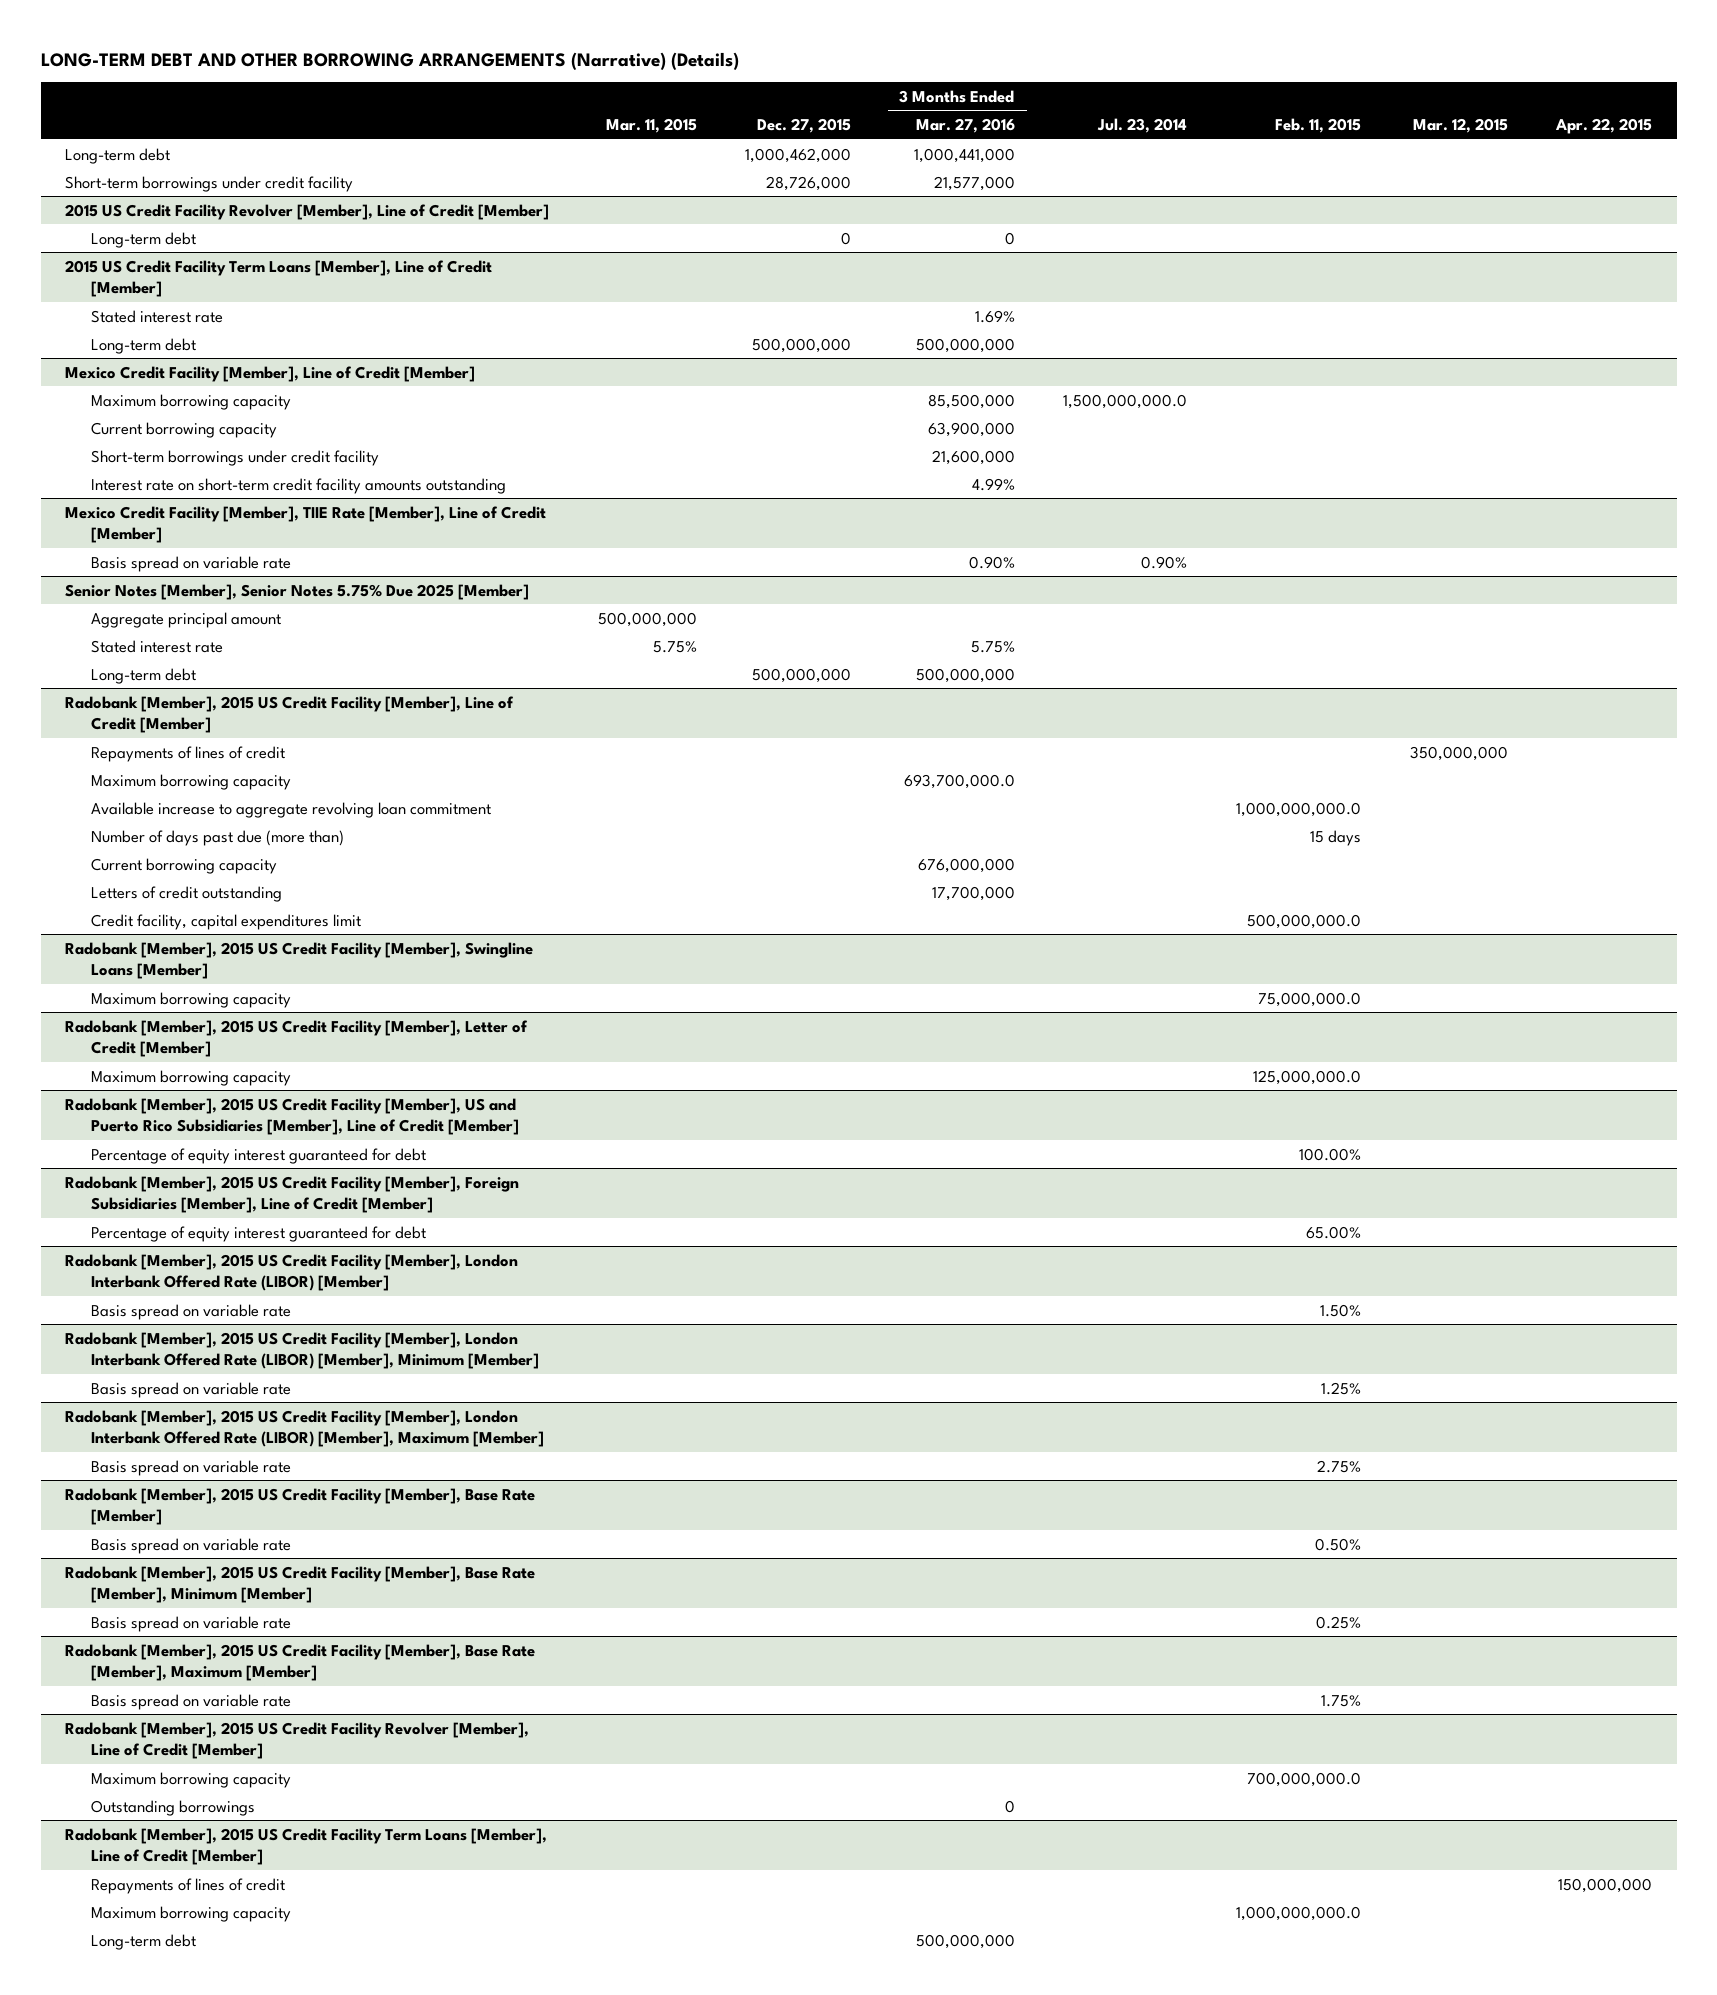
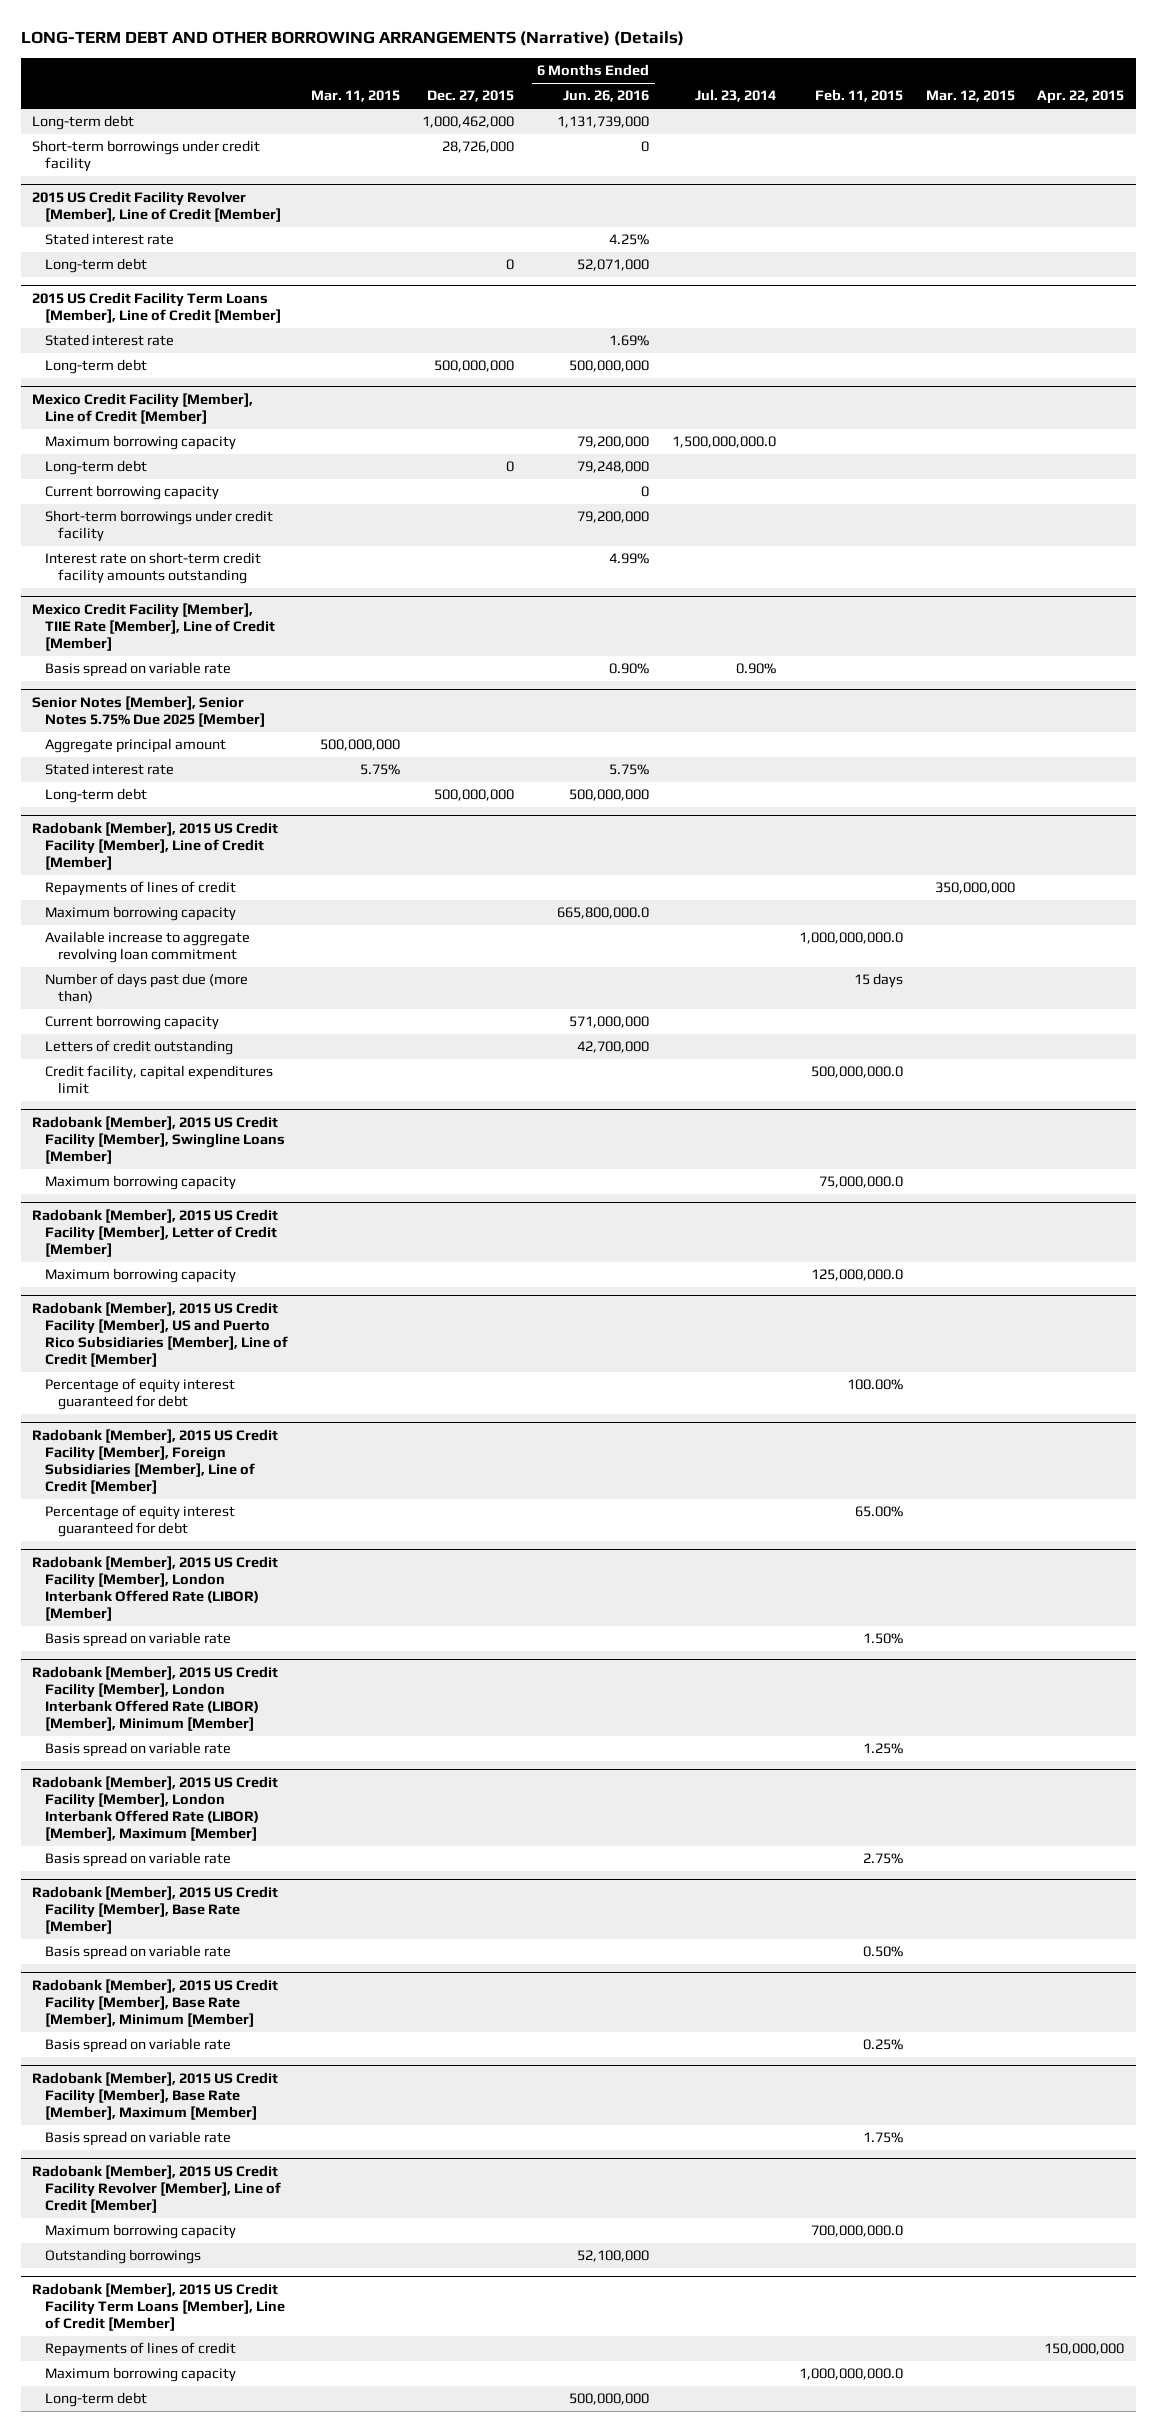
- | Mar. 11, 2015 | Dec. 27, 2015 | 3 Months Ended Mar. 27, 2016 | Jul. 23, 2014 | Feb. 11, 2015 | Mar. 12, 2015 | Apr. 22, 2015
+ | Mar. 11, 2015 | Dec. 27, 2015 | 6 Months Ended Jun. 26, 2016 | Jul. 23, 2014 | Feb. 11, 2015 | Mar. 12, 2015 | Apr. 22, 2015
@ 2015 US Credit Facility Revolver [Member], Line of Credit [Member]
+ Stated interest rate | | | 4.25% | | | |
@ Mexico Credit Facility [Member], Line of Credit [Member]
+ Long-term debt | | 0 | 79,248,000 | | | |

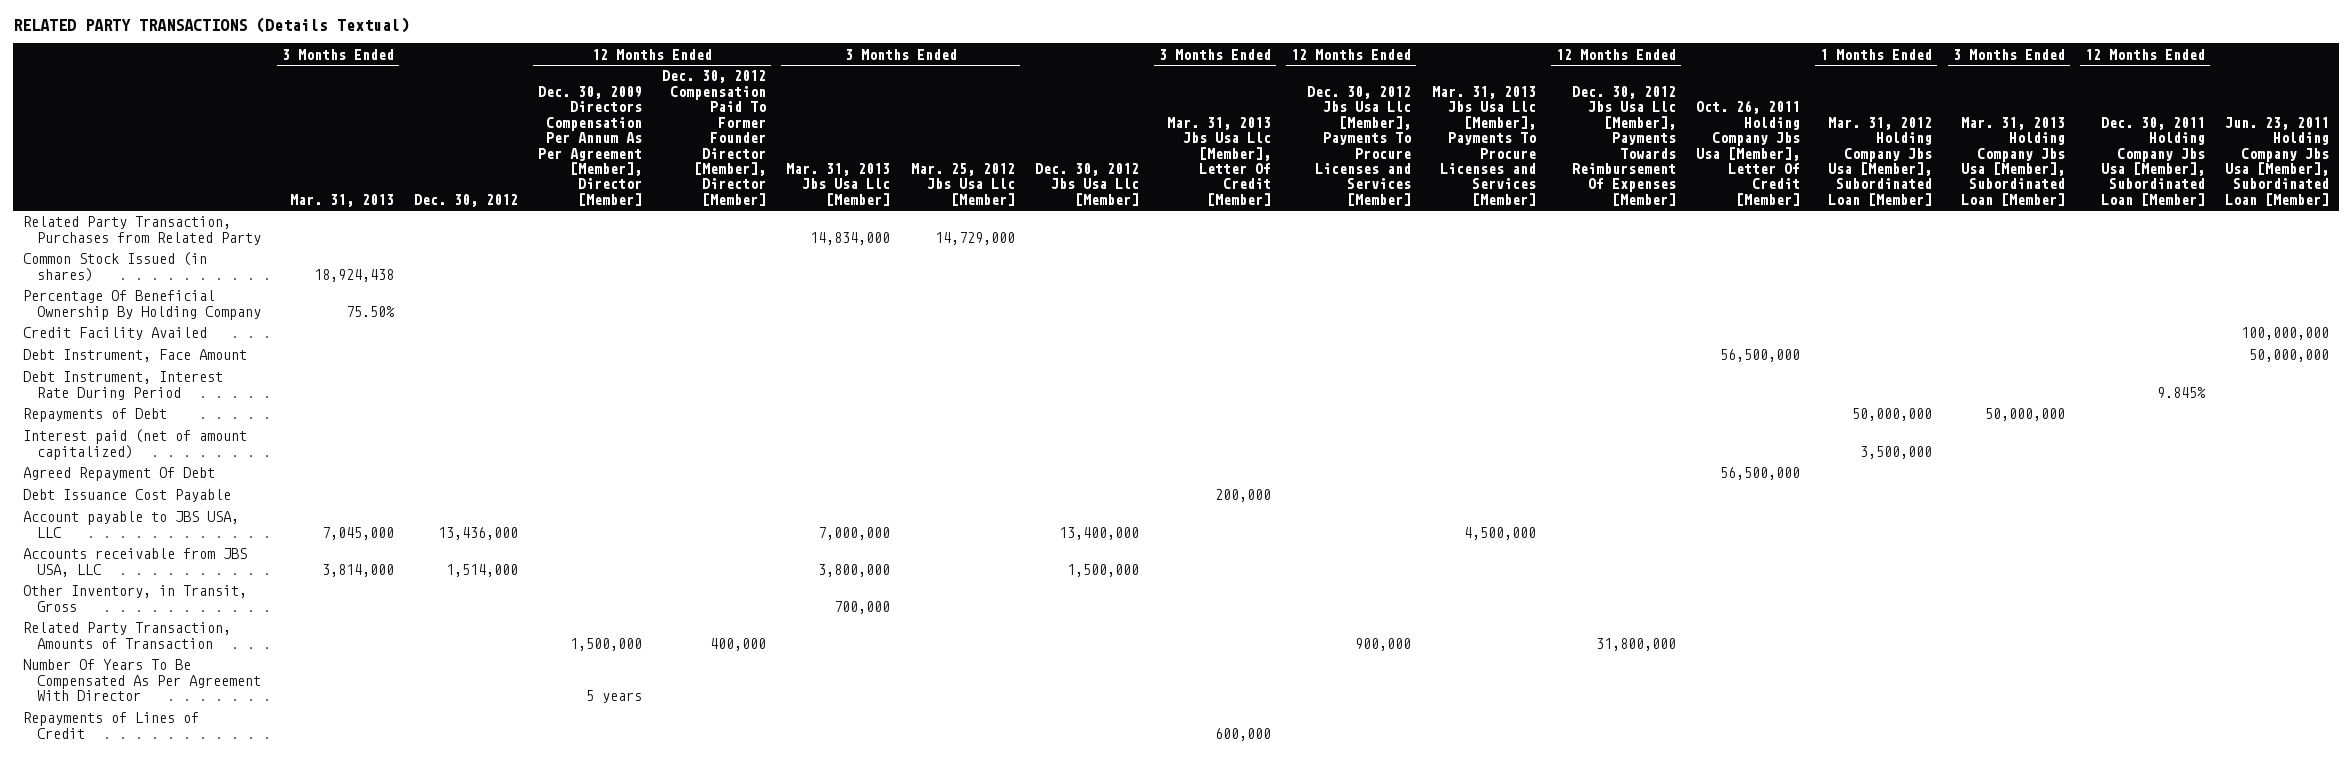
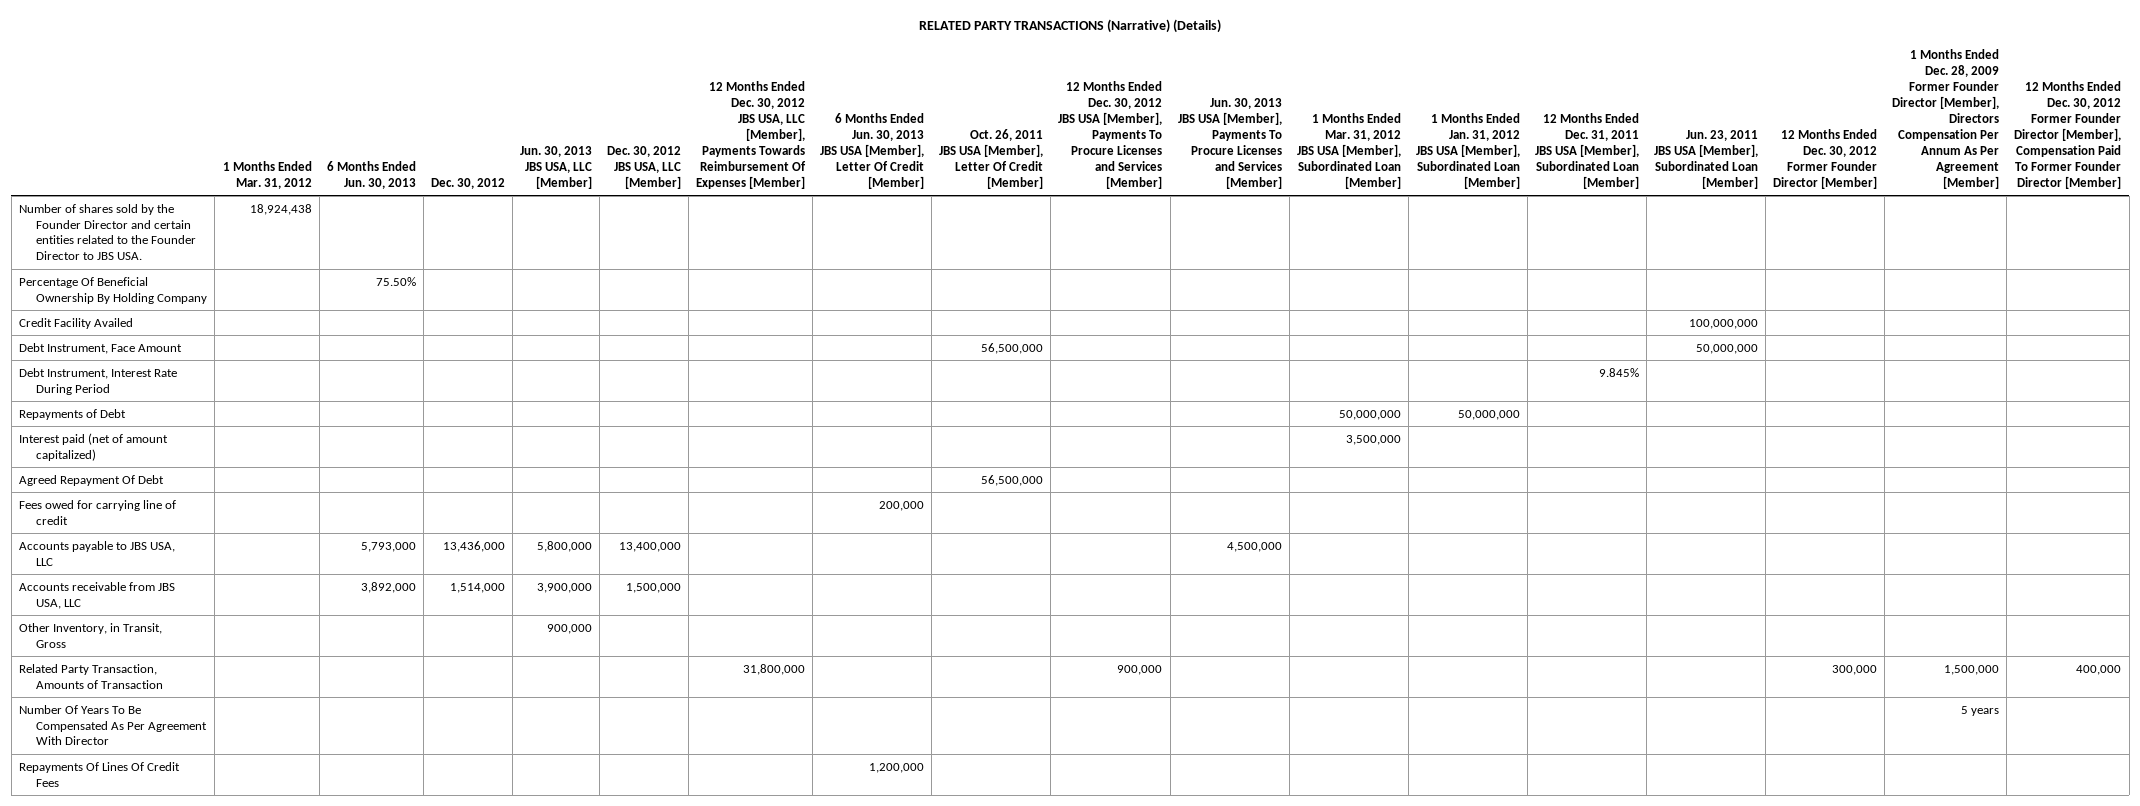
- RELATED PARTY TRANSACTIONS (Details Textual)
+ RELATED PARTY TRANSACTIONS (Narrative) (Details)
- | 3 Months Ended Mar. 31, 2013 | Dec. 30, 2012 | 12 Months Ended Dec. 30, 2009 Directors Compensation Per Annum As Per Agreement [Member], Director [Member] | 12 Months Ended Dec. 30, 2012 Compensation Paid To Former Founder Director [Member], Director [Member] | 3 Months Ended Mar. 31, 2013 Jbs Usa Llc [Member] | 3 Months Ended Mar. 25, 2012 Jbs Usa Llc [Member] | Dec. 30, 2012 Jbs Usa Llc [Member] | 3 Months Ended Mar. 31, 2013 Jbs Usa Llc [Member], Letter Of Credit [Member] | 12 Months Ended Dec. 30, 2012 Jbs Usa Llc [Member], Payments To Procure Licenses and Services [Member] | Mar. 31, 2013 Jbs Usa Llc [Member], Payments To Procure Licenses and Services [Member] | 12 Months Ended Dec. 30, 2012 Jbs Usa Llc [Member], Payments Towards Reimbursement Of Expenses [Member] | Oct. 26, 2011 Holding Company Jbs Usa [Member], Letter Of Credit [Member] | 1 Months Ended Mar. 31, 2012 Holding Company Jbs Usa [Member], Subordinated Loan [Member] | 3 Months Ended Mar. 31, 2013 Holding Company Jbs Usa [Member], Subordinated Loan [Member] | 12 Months Ended Dec. 30, 2011 Holding Company Jbs Usa [Member], Subordinated Loan [Member] | Jun. 23, 2011 Holding Company Jbs Usa [Member], Subordinated Loan [Member]
+ | 1 Months Ended Mar. 31, 2012 | 6 Months Ended Jun. 30, 2013 | Dec. 30, 2012 | Jun. 30, 2013 JBS USA, LLC [Member] | Dec. 30, 2012 JBS USA, LLC [Member] | 12 Months Ended Dec. 30, 2012 JBS USA, LLC [Member], Payments Towards Reimbursement Of Expenses [Member] | 6 Months Ended Jun. 30, 2013 JBS USA [Member], Letter Of Credit [Member] | Oct. 26, 2011 JBS USA [Member], Letter Of Credit [Member] | 12 Months Ended Dec. 30, 2012 JBS USA [Member], Payments To Procure Licenses and Services [Member] | Jun. 30, 2013 JBS USA [Member], Payments To Procure Licenses and Services [Member] | 1 Months Ended Mar. 31, 2012 JBS USA [Member], Subordinated Loan [Member] | 1 Months Ended Jan. 31, 2012 JBS USA [Member], Subordinated Loan [Member] | 12 Months Ended Dec. 31, 2011 JBS USA [Member], Subordinated Loan [Member] | Jun. 23, 2011 JBS USA [Member], Subordinated Loan [Member] | 12 Months Ended Dec. 30, 2012 Former Founder Director [Member] | 1 Months Ended Dec. 28, 2009 Former Founder Director [Member], Directors Compensation Per Annum As Per Agreement [Member] | 12 Months Ended Dec. 30, 2012 Former Founder Director [Member], Compensation Paid To Former Founder Director [Member]
- Related Party Transaction, Purchases from Related Party | | | | | 14,834,000 | 14,729,000 | | | | | | | | | |
- Common Stock Issued (in shares) | 18,924,438 | | | | | | | | | | | | | | |
+ Number of shares sold by the Founder Director and certain entities related to the Founder Director to JBS USA. | 18,924,438 | | | | | | | | | | | | | | | |
- Debt Issuance Cost Payable | | | | | | | | 200,000 | | | | | | | |
- Account payable to JBS USA, LLC | 7,045,000 | 13,436,000 | | | 7,000,000 | | 13,400,000 | | | 4,500,000 | | | | | |
+ Fees owed for carrying line of credit | | | | | | | 200,000 | | | | | | | | | |
+ Accounts payable to JBS USA, LLC | | 5,793,000 | 13,436,000 | 5,800,000 | 13,400,000 | | | | | 4,500,000 | | | | | | |
- Repayments of Lines of Credit | | | | | | | | 600,000 | | | | | | | |
+ Repayments Of Lines Of Credit Fees | | | | | | | 1,200,000 | | | | | | | | | |

